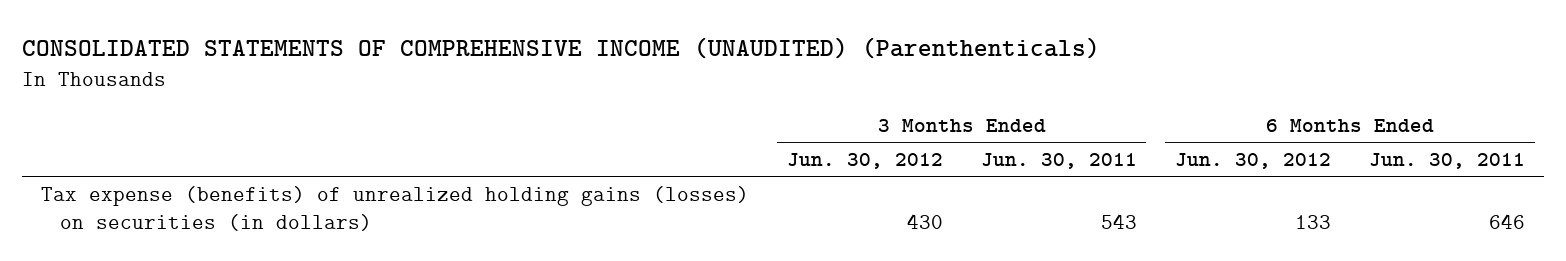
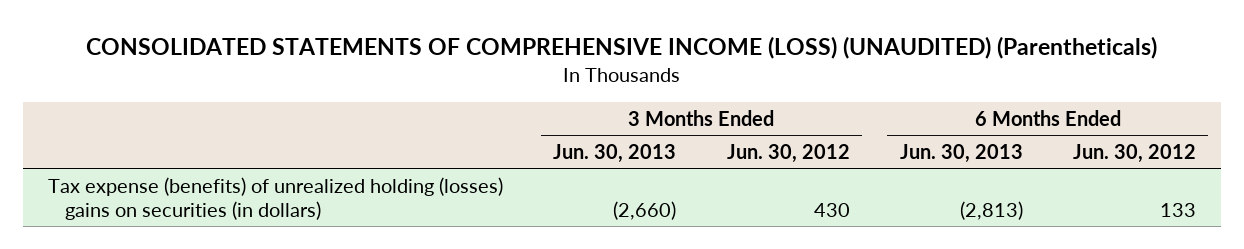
- CONSOLIDATED STATEMENTS OF COMPREHENSIVE INCOME (UNAUDITED) (Parenthenticals)
+ CONSOLIDATED STATEMENTS OF COMPREHENSIVE INCOME (LOSS) (UNAUDITED) (Parentheticals)
- | 3 Months Ended Jun. 30, 2012 | 3 Months Ended Jun. 30, 2011 | 6 Months Ended Jun. 30, 2012 | 6 Months Ended Jun. 30, 2011
+ | 3 Months Ended Jun. 30, 2013 | 3 Months Ended Jun. 30, 2012 | 6 Months Ended Jun. 30, 2013 | 6 Months Ended Jun. 30, 2012
- Tax expense (benefits) of unrealized holding gains (losses) on securities (in dollars) | 430 | 543 | 133 | 646
+ Tax expense (benefits) of unrealized holding (losses) gains on securities (in dollars) | (2,660) | 430 | (2,813) | 133

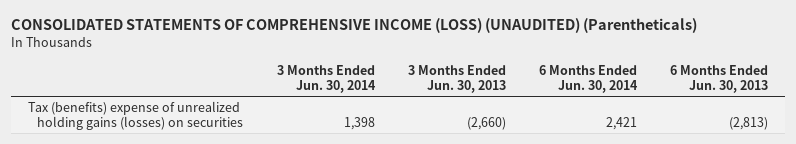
- | 3 Months Ended Jun. 30, 2013 | 3 Months Ended Jun. 30, 2012 | 6 Months Ended Jun. 30, 2013 | 6 Months Ended Jun. 30, 2012
+ | 3 Months Ended Jun. 30, 2014 | 3 Months Ended Jun. 30, 2013 | 6 Months Ended Jun. 30, 2014 | 6 Months Ended Jun. 30, 2013
- Tax expense (benefits) of unrealized holding (losses) gains on securities (in dollars) | (2,660) | 430 | (2,813) | 133
+ Tax (benefits) expense of unrealized holding gains (losses) on securities | 1,398 | (2,660) | 2,421 | (2,813)

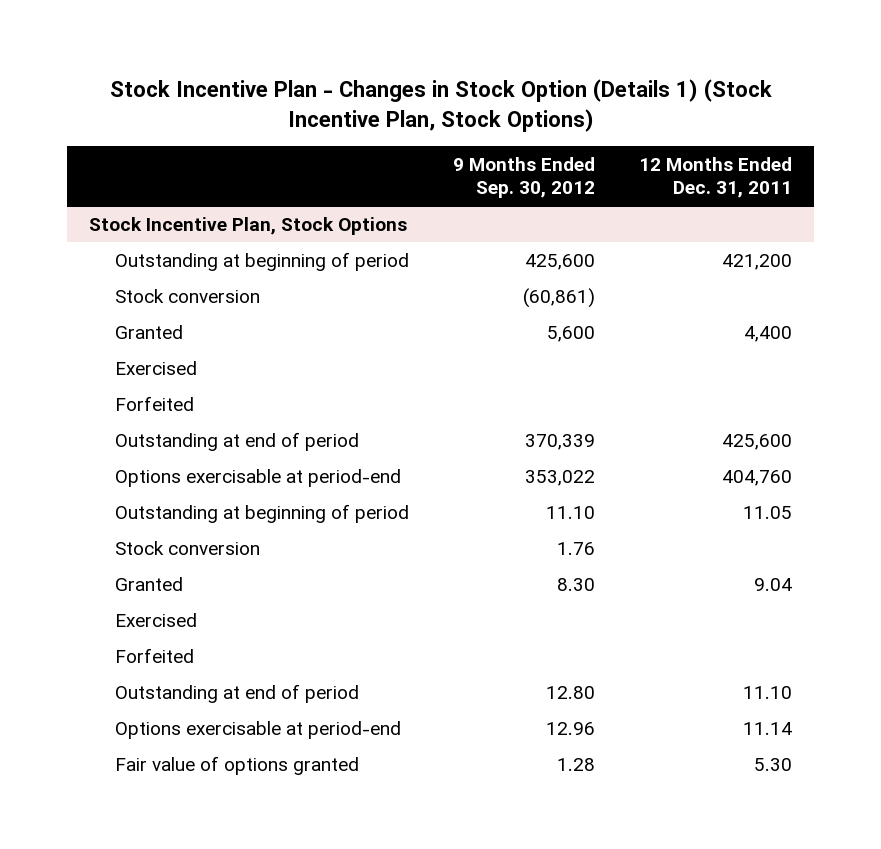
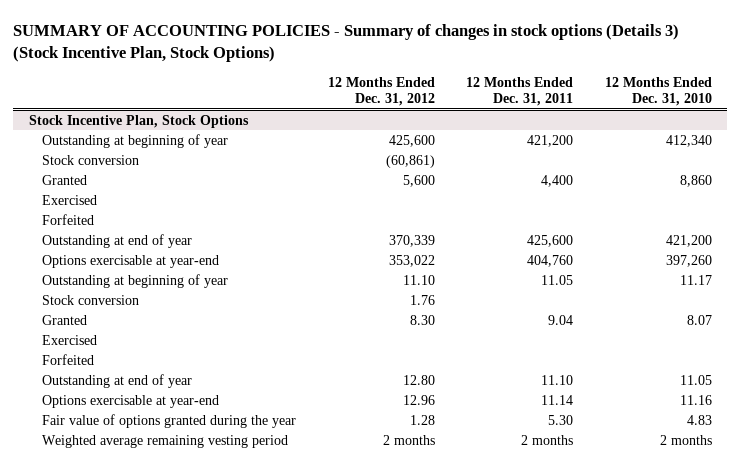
- Stock Incentive Plan - Changes in Stock Option (Details 1) (Stock Incentive Plan, Stock Options)
+ SUMMARY OF ACCOUNTING POLICIES - Summary of changes in stock options (Details 3) (Stock Incentive Plan, Stock Options)
- | 9 Months Ended Sep. 30, 2012 | 12 Months Ended Dec. 31, 2011
+ | 12 Months Ended Dec. 31, 2012 | 12 Months Ended Dec. 31, 2011 | 12 Months Ended Dec. 31, 2010
@ Stock Incentive Plan, Stock Options
- Outstanding at beginning of period | 425,600 | 421,200
+ Outstanding at beginning of year | 425,600 | 421,200 | 412,340
- Outstanding at end of period | 370,339 | 425,600
- Options exercisable at period-end | 353,022 | 404,760
- Outstanding at beginning of period | 11.10 | 11.05
+ Outstanding at end of year | 370,339 | 425,600 | 421,200
+ Options exercisable at year-end | 353,022 | 404,760 | 397,260
+ Outstanding at beginning of year | 11.10 | 11.05 | 11.17
- Outstanding at end of period | 12.80 | 11.10
- Options exercisable at period-end | 12.96 | 11.14
- Fair value of options granted | 1.28 | 5.30
+ Outstanding at end of year | 12.80 | 11.10 | 11.05
+ Options exercisable at year-end | 12.96 | 11.14 | 11.16
+ Fair value of options granted during the year | 1.28 | 5.30 | 4.83
+ Weighted average remaining vesting period | 2 months | 2 months | 2 months

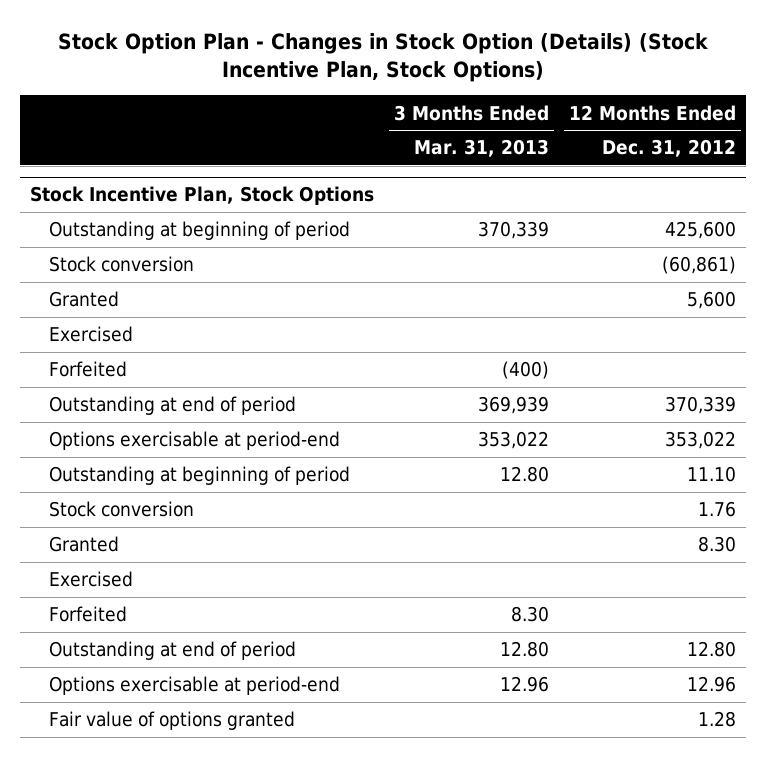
- SUMMARY OF ACCOUNTING POLICIES - Summary of changes in stock options (Details 3) (Stock Incentive Plan, Stock Options)
+ Stock Option Plan - Changes in Stock Option (Details) (Stock Incentive Plan, Stock Options)
- | 12 Months Ended Dec. 31, 2012 | 12 Months Ended Dec. 31, 2011 | 12 Months Ended Dec. 31, 2010
+ | 3 Months Ended Mar. 31, 2013 | 12 Months Ended Dec. 31, 2012
@ Stock Incentive Plan, Stock Options
- Outstanding at beginning of year | 425,600 | 421,200 | 412,340
+ Outstanding at beginning of period | 370,339 | 425,600
- Outstanding at end of year | 370,339 | 425,600 | 421,200
- Options exercisable at year-end | 353,022 | 404,760 | 397,260
- Outstanding at beginning of year | 11.10 | 11.05 | 11.17
+ Outstanding at end of period | 369,939 | 370,339
+ Options exercisable at period-end | 353,022 | 353,022
+ Outstanding at beginning of period | 12.80 | 11.10
- Outstanding at end of year | 12.80 | 11.10 | 11.05
- Options exercisable at year-end | 12.96 | 11.14 | 11.16
- Fair value of options granted during the year | 1.28 | 5.30 | 4.83
- Weighted average remaining vesting period | 2 months | 2 months | 2 months
+ Outstanding at end of period | 12.80 | 12.80
+ Options exercisable at period-end | 12.96 | 12.96
+ Fair value of options granted | | 1.28

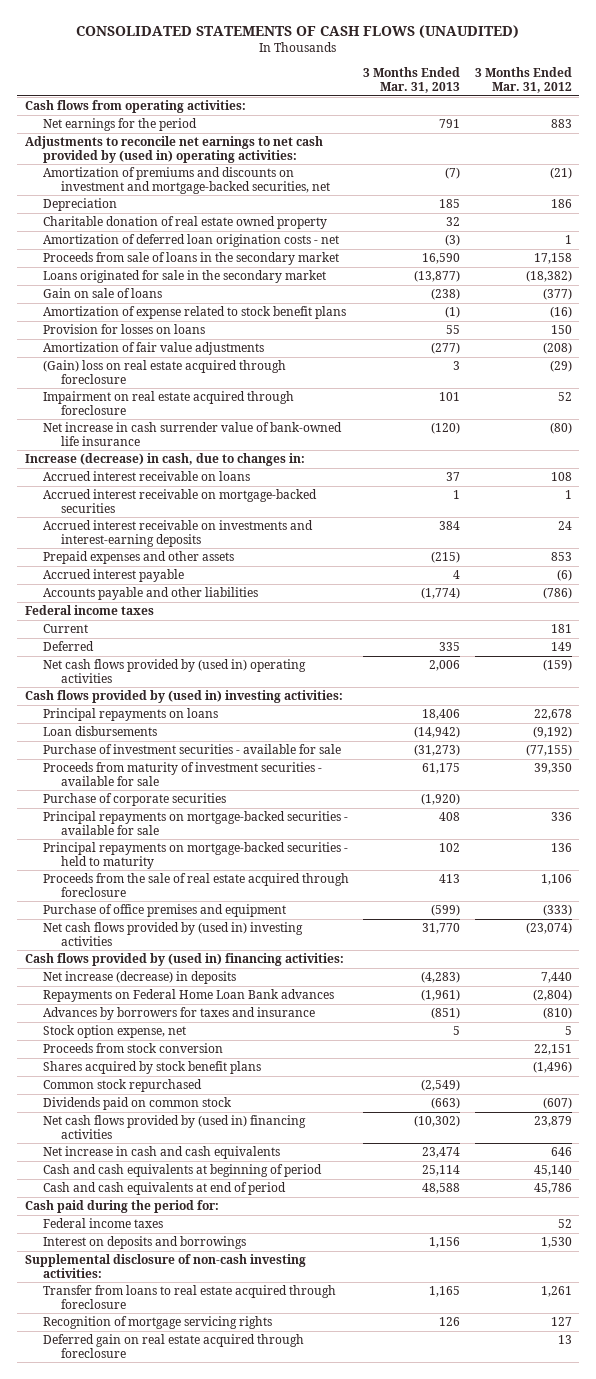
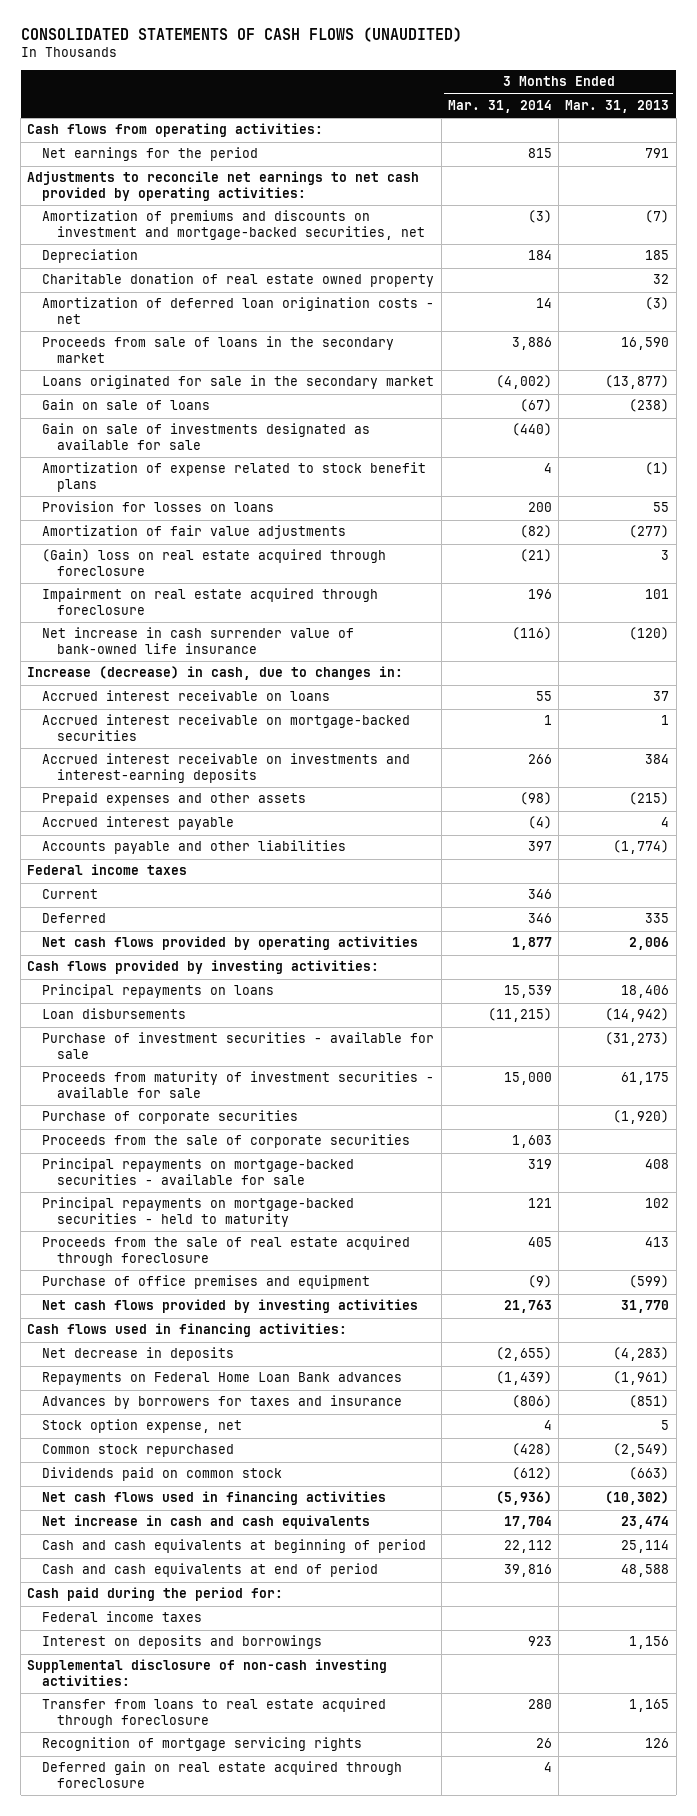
- | 3 Months Ended Mar. 31, 2013 | 3 Months Ended Mar. 31, 2012
+ | 3 Months Ended Mar. 31, 2014 | 3 Months Ended Mar. 31, 2013
- Adjustments to reconcile net earnings to net cash provided by (used in) operating activities:
+ Adjustments to reconcile net earnings to net cash provided by operating activities:
+ Gain on sale of investments designated as available for sale | (440) |
- Net cash flows provided by (used in) operating activities | 2,006 | (159)
- Cash flows provided by (used in) investing activities:
+ Net cash flows provided by operating activities | 1,877 | 2,006
+ Cash flows provided by investing activities:
+ Proceeds from the sale of corporate securities | 1,603 |
- Net cash flows provided by (used in) investing activities | 31,770 | (23,074)
- Cash flows provided by (used in) financing activities:
- Net increase (decrease) in deposits | (4,283) | 7,440
+ Net cash flows provided by investing activities | 21,763 | 31,770
+ Cash flows used in financing activities:
+ Net decrease in deposits | (2,655) | (4,283)
- Proceeds from stock conversion | | 22,151
- Shares acquired by stock benefit plans | | (1,496)
- Net cash flows provided by (used in) financing activities | (10,302) | 23,879
+ Net cash flows used in financing activities | (5,936) | (10,302)

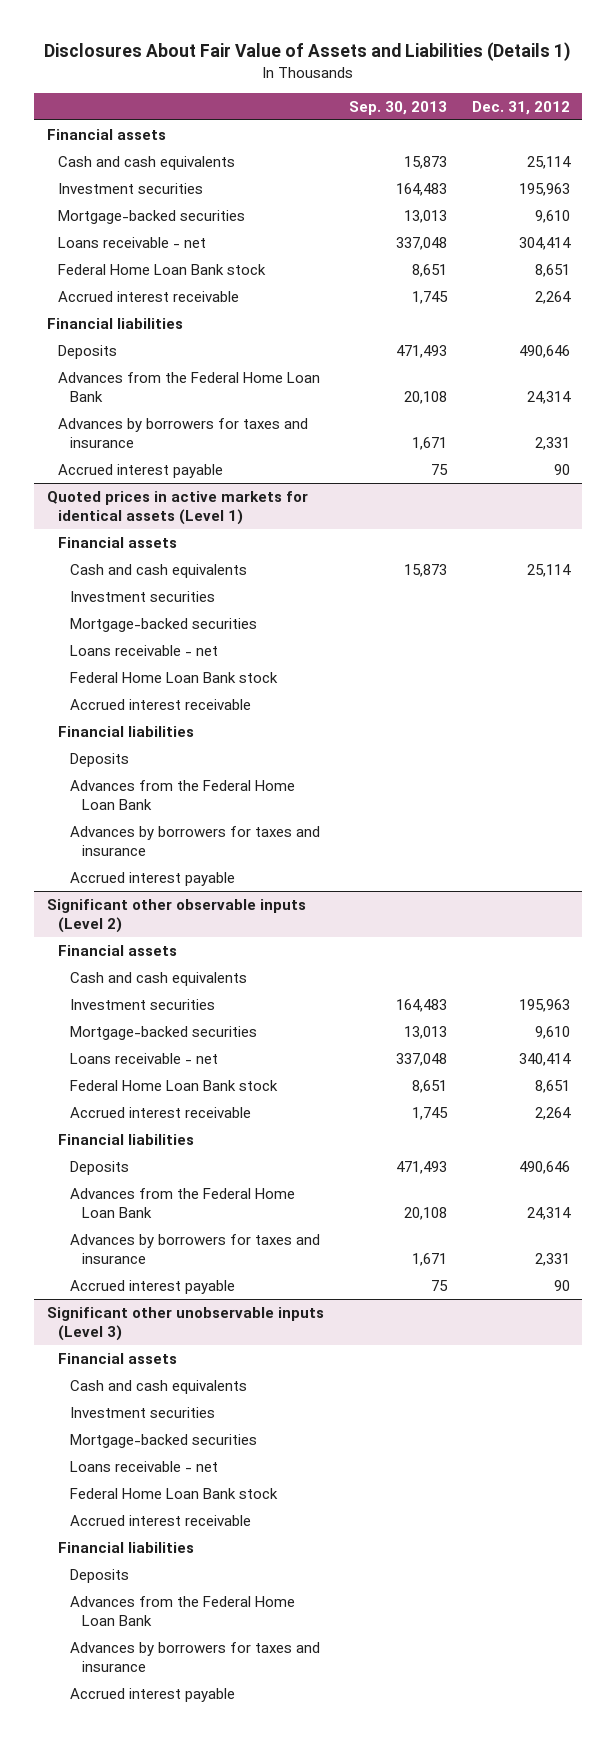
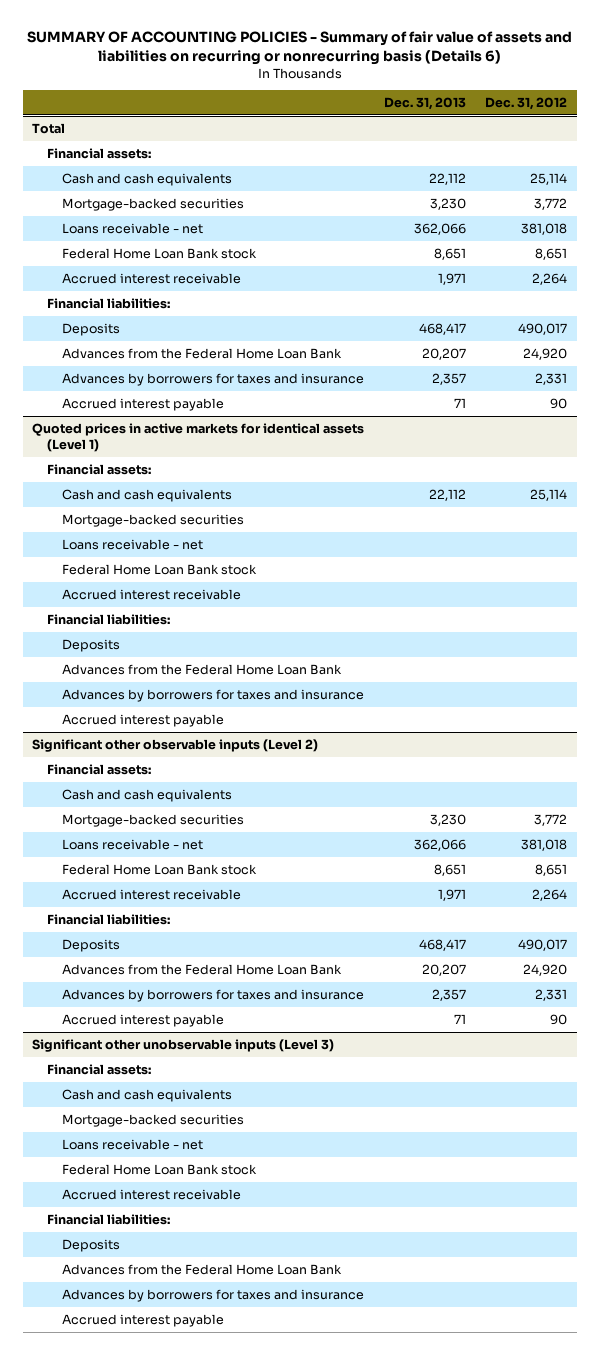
- Disclosures About Fair Value of Assets and Liabilities (Details 1)
+ SUMMARY OF ACCOUNTING POLICIES - Summary of fair value of assets and liabilities on recurring or nonrecurring basis (Details 6)
- | Sep. 30, 2013 | Dec. 31, 2012
+ | Dec. 31, 2013 | Dec. 31, 2012
- Financial assets
+ Total
+ Financial assets:
- Investment securities | 164,483 | 195,963
- Mortgage-backed securities | 13,013 | 9,610
- Loans receivable - net | 337,048 | 304,414
+ Mortgage-backed securities | 3,230 | 3,772
+ Loans receivable - net | 362,066 | 381,018
- Financial liabilities
- Deposits | 471,493 | 490,646
- Advances from the Federal Home Loan Bank | 20,108 | 24,314
+ Financial liabilities:
+ Deposits | 468,417 | 490,017
+ Advances from the Federal Home Loan Bank | 20,207 | 24,920
@ Quoted prices in active markets for identical assets (Level 1)
- Financial assets
+ Financial assets:
- Investment securities
- Financial liabilities
+ Financial liabilities:
@ Significant other observable inputs (Level 2)
- Financial assets
+ Financial assets:
- Investment securities | 164,483 | 195,963
- Mortgage-backed securities | 13,013 | 9,610
- Loans receivable - net | 337,048 | 340,414
+ Mortgage-backed securities | 3,230 | 3,772
+ Loans receivable - net | 362,066 | 381,018
- Financial liabilities
- Deposits | 471,493 | 490,646
- Advances from the Federal Home Loan Bank | 20,108 | 24,314
+ Financial liabilities:
+ Deposits | 468,417 | 490,017
+ Advances from the Federal Home Loan Bank | 20,207 | 24,920
@ Significant other unobservable inputs (Level 3)
- Financial assets
+ Financial assets:
- Investment securities
- Financial liabilities
+ Financial liabilities:

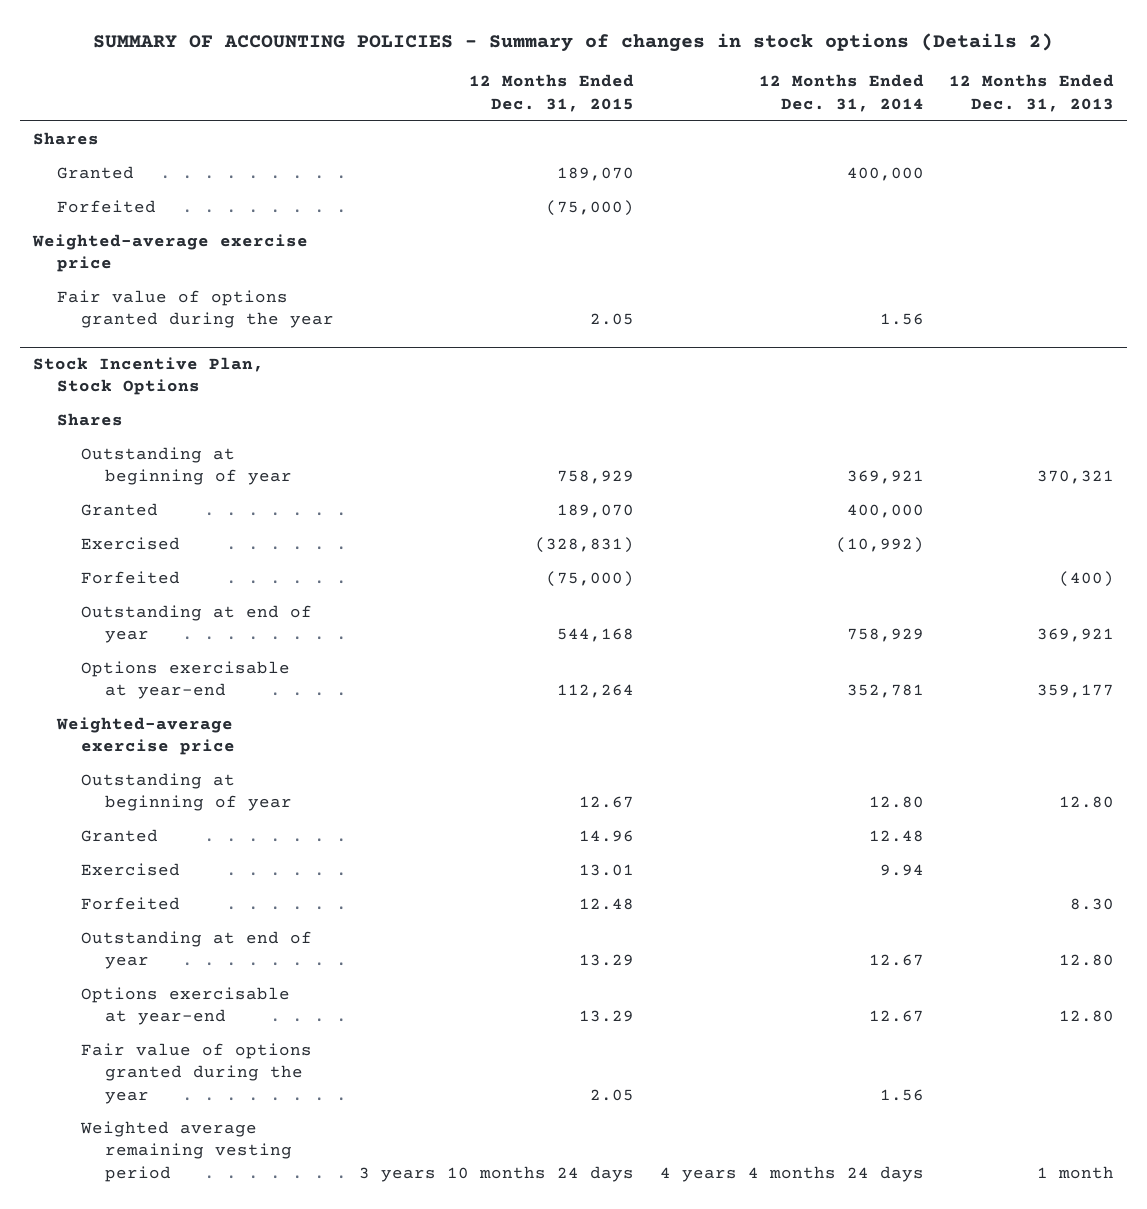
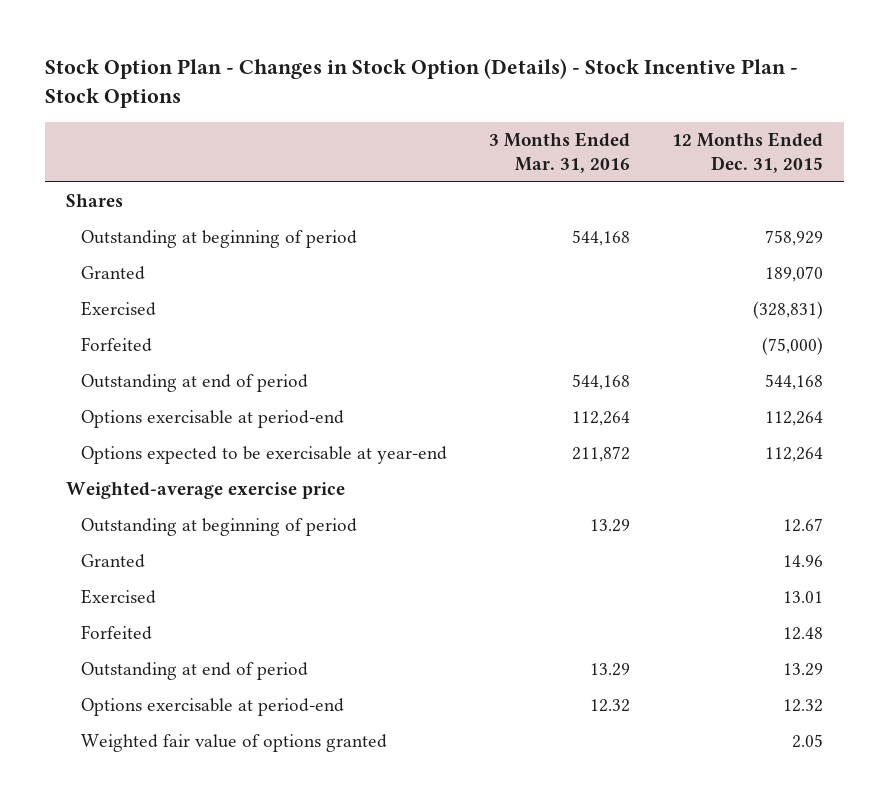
- SUMMARY OF ACCOUNTING POLICIES - Summary of changes in stock options (Details 2)
+ Stock Option Plan - Changes in Stock Option (Details) - Stock Incentive Plan - Stock Options
- | 12 Months Ended Dec. 31, 2015 | 12 Months Ended Dec. 31, 2014 | 12 Months Ended Dec. 31, 2013
+ | 3 Months Ended Mar. 31, 2016 | 12 Months Ended Dec. 31, 2015
- Granted | 189,070 | 400,000 |
- Forfeited | (75,000) | |
- Weighted-average exercise price
- Fair value of options granted during the year | 2.05 | 1.56 |
- Stock Incentive Plan, Stock Options
- Shares
- Outstanding at beginning of year | 758,929 | 369,921 | 370,321
+ Outstanding at beginning of period | 544,168 | 758,929
- Outstanding at end of year | 544,168 | 758,929 | 369,921
- Options exercisable at year-end | 112,264 | 352,781 | 359,177
+ Outstanding at end of period | 544,168 | 544,168
+ Options exercisable at period-end | 112,264 | 112,264
+ Options expected to be exercisable at year-end | 211,872 | 112,264
- Outstanding at beginning of year | 12.67 | 12.80 | 12.80
+ Outstanding at beginning of period | 13.29 | 12.67
- Outstanding at end of year | 13.29 | 12.67 | 12.80
- Options exercisable at year-end | 13.29 | 12.67 | 12.80
- Fair value of options granted during the year | 2.05 | 1.56 |
- Weighted average remaining vesting period | 3 years 10 months 24 days | 4 years 4 months 24 days | 1 month
+ Outstanding at end of period | 13.29 | 13.29
+ Options exercisable at period-end | 12.32 | 12.32
+ Weighted fair value of options granted | | 2.05

